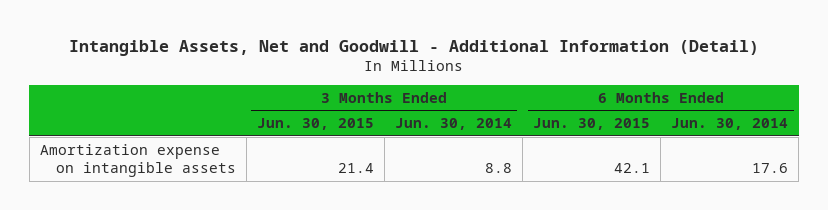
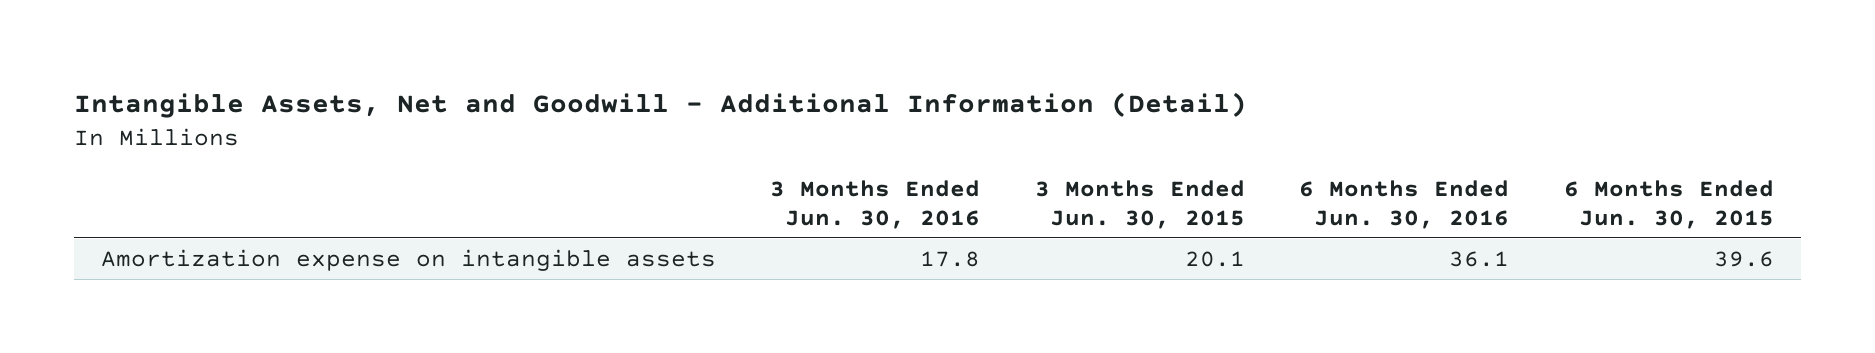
- | 3 Months Ended Jun. 30, 2015 | 3 Months Ended Jun. 30, 2014 | 6 Months Ended Jun. 30, 2015 | 6 Months Ended Jun. 30, 2014
+ | 3 Months Ended Jun. 30, 2016 | 3 Months Ended Jun. 30, 2015 | 6 Months Ended Jun. 30, 2016 | 6 Months Ended Jun. 30, 2015
- Amortization expense on intangible assets | 21.4 | 8.8 | 42.1 | 17.6
+ Amortization expense on intangible assets | 17.8 | 20.1 | 36.1 | 39.6

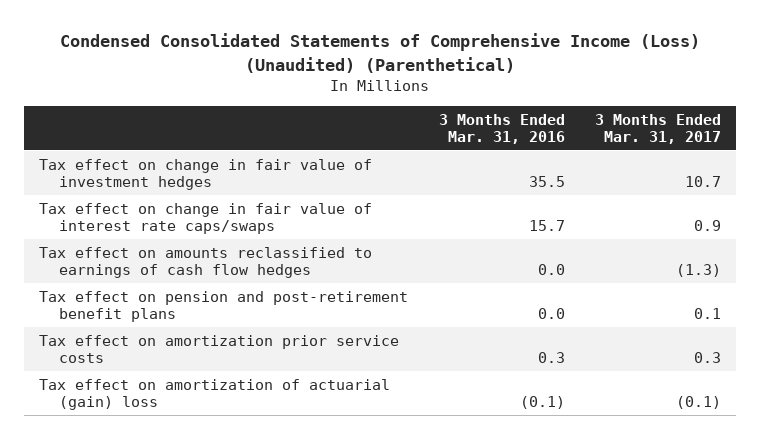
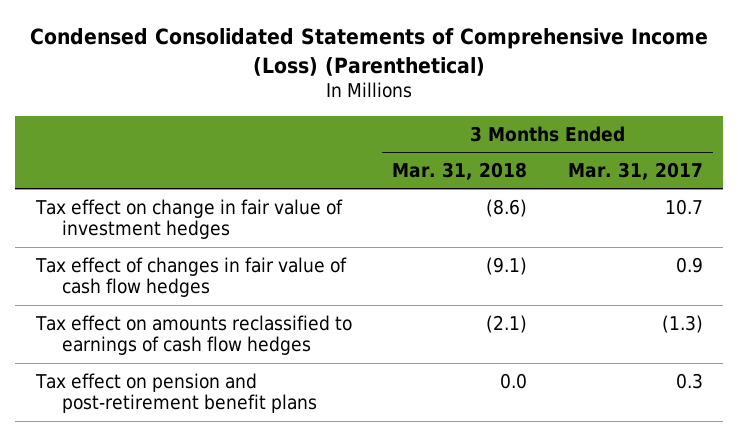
- Condensed Consolidated Statements of Comprehensive Income (Loss) (Unaudited) (Parenthetical)
+ Condensed Consolidated Statements of Comprehensive Income (Loss) (Parenthetical)
- | 3 Months Ended Mar. 31, 2016 | 3 Months Ended Mar. 31, 2017
+ | 3 Months Ended Mar. 31, 2018 | 3 Months Ended Mar. 31, 2017
- Tax effect on change in fair value of interest rate caps/swaps | 15.7 | 0.9
+ Tax effect of changes in fair value of cash flow hedges | (9.1) | 0.9
- Tax effect on pension and post-retirement benefit plans | 0.0 | 0.1
- Tax effect on amortization prior service costs | 0.3 | 0.3
- Tax effect on amortization of actuarial (gain) loss | (0.1) | (0.1)
+ Tax effect on pension and post-retirement benefit plans | 0.0 | 0.3

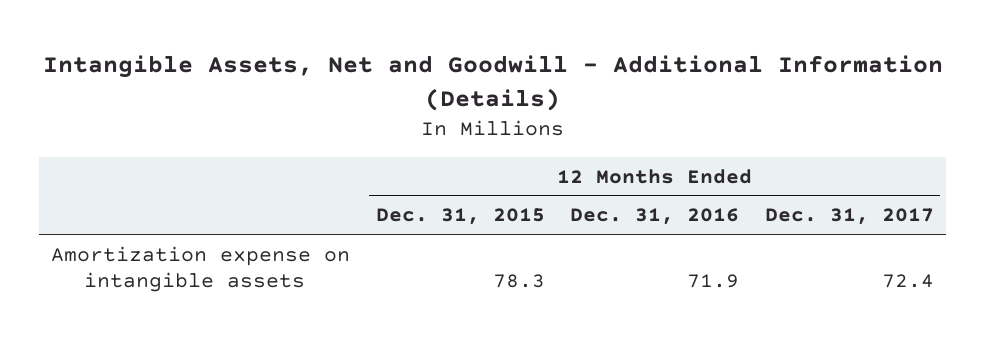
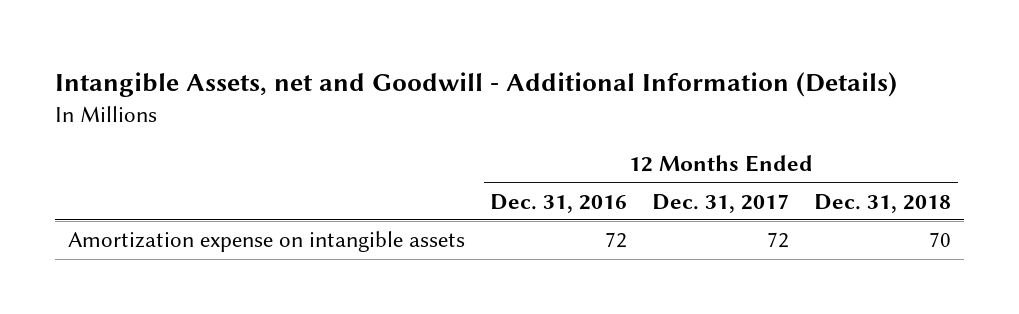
- Intangible Assets, Net and Goodwill - Additional Information (Details)
+ Intangible Assets, net and Goodwill - Additional Information (Details)
- | 12 Months Ended Dec. 31, 2015 | 12 Months Ended Dec. 31, 2016 | 12 Months Ended Dec. 31, 2017
+ | 12 Months Ended Dec. 31, 2016 | 12 Months Ended Dec. 31, 2017 | 12 Months Ended Dec. 31, 2018
- Amortization expense on intangible assets | 78.3 | 71.9 | 72.4
+ Amortization expense on intangible assets | 72 | 72 | 70

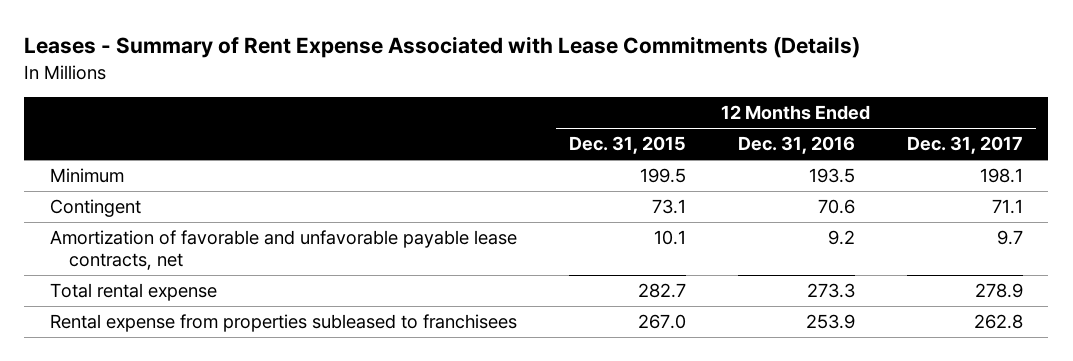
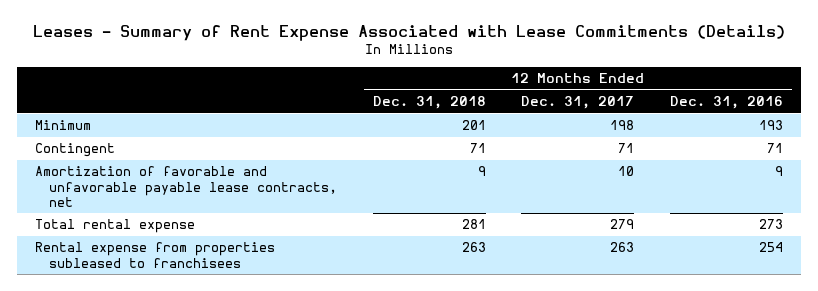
- | 12 Months Ended Dec. 31, 2015 | 12 Months Ended Dec. 31, 2016 | 12 Months Ended Dec. 31, 2017
+ | 12 Months Ended Dec. 31, 2018 | 12 Months Ended Dec. 31, 2017 | 12 Months Ended Dec. 31, 2016
- Minimum | 199.5 | 193.5 | 198.1
- Contingent | 73.1 | 70.6 | 71.1
- Amortization of favorable and unfavorable payable lease contracts, net | 10.1 | 9.2 | 9.7
- Total rental expense | 282.7 | 273.3 | 278.9
- Rental expense from properties subleased to franchisees | 267.0 | 253.9 | 262.8
+ Minimum | 201 | 198 | 193
+ Contingent | 71 | 71 | 71
+ Amortization of favorable and unfavorable payable lease contracts, net | 9 | 10 | 9
+ Total rental expense | 281 | 279 | 273
+ Rental expense from properties subleased to franchisees | 263 | 263 | 254

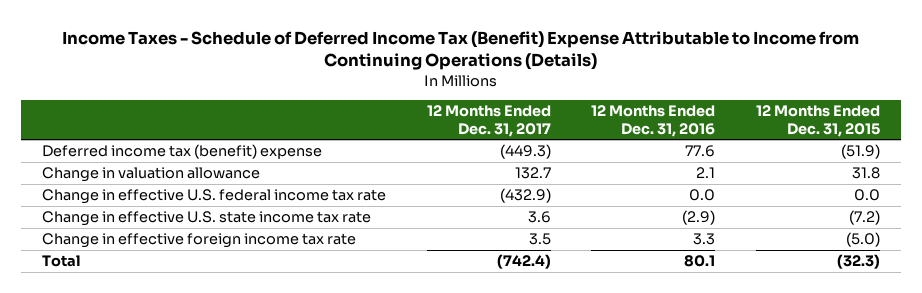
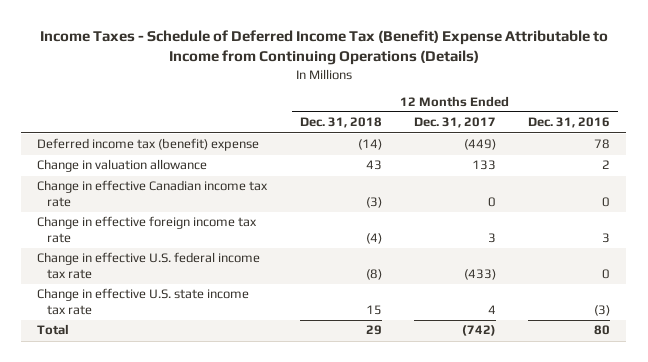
- | 12 Months Ended Dec. 31, 2017 | 12 Months Ended Dec. 31, 2016 | 12 Months Ended Dec. 31, 2015
+ | 12 Months Ended Dec. 31, 2018 | 12 Months Ended Dec. 31, 2017 | 12 Months Ended Dec. 31, 2016
- Deferred income tax (benefit) expense | (449.3) | 77.6 | (51.9)
- Change in valuation allowance | 132.7 | 2.1 | 31.8
- Change in effective U.S. federal income tax rate | (432.9) | 0.0 | 0.0
- Change in effective U.S. state income tax rate | 3.6 | (2.9) | (7.2)
- Change in effective foreign income tax rate | 3.5 | 3.3 | (5.0)
- Total | (742.4) | 80.1 | (32.3)
+ Deferred income tax (benefit) expense | (14) | (449) | 78
+ Change in valuation allowance | 43 | 133 | 2
+ Change in effective Canadian income tax rate | (3) | 0 | 0
+ Change in effective foreign income tax rate | (4) | 3 | 3
+ Change in effective U.S. federal income tax rate | (8) | (433) | 0
+ Change in effective U.S. state income tax rate | 15 | 4 | (3)
+ Total | 29 | (742) | 80

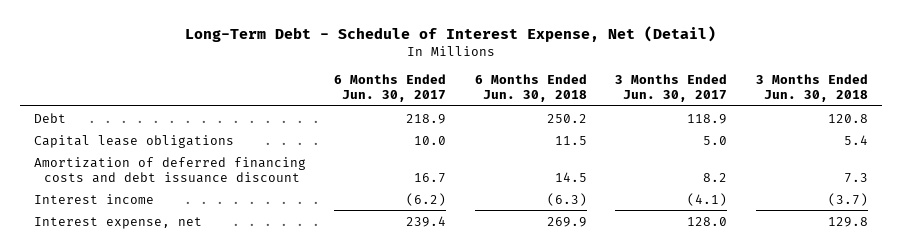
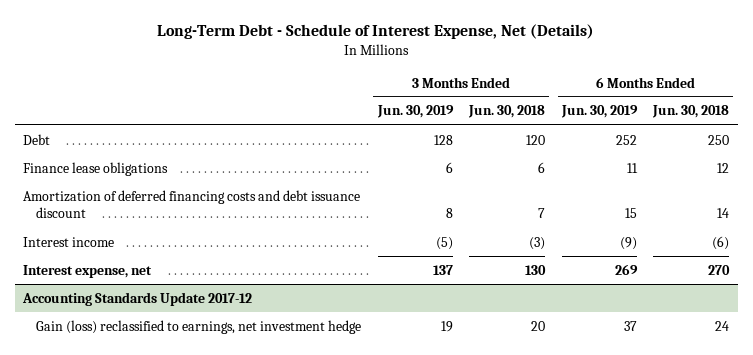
- Long-Term Debt - Schedule of Interest Expense, Net (Detail)
+ Long-Term Debt - Schedule of Interest Expense, Net (Details)
- | 6 Months Ended Jun. 30, 2017 | 6 Months Ended Jun. 30, 2018 | 3 Months Ended Jun. 30, 2017 | 3 Months Ended Jun. 30, 2018
+ | 3 Months Ended Jun. 30, 2019 | 3 Months Ended Jun. 30, 2018 | 6 Months Ended Jun. 30, 2019 | 6 Months Ended Jun. 30, 2018
- Debt | 218.9 | 250.2 | 118.9 | 120.8
- Capital lease obligations | 10.0 | 11.5 | 5.0 | 5.4
- Amortization of deferred financing costs and debt issuance discount | 16.7 | 14.5 | 8.2 | 7.3
- Interest income | (6.2) | (6.3) | (4.1) | (3.7)
- Interest expense, net | 239.4 | 269.9 | 128.0 | 129.8
+ Debt | 128 | 120 | 252 | 250
+ Finance lease obligations | 6 | 6 | 11 | 12
+ Amortization of deferred financing costs and debt issuance discount | 8 | 7 | 15 | 14
+ Interest income | (5) | (3) | (9) | (6)
+ Interest expense, net | 137 | 130 | 269 | 270
+ Accounting Standards Update 2017-12
+ Gain (loss) reclassified to earnings, net investment hedge | 19 | 20 | 37 | 24

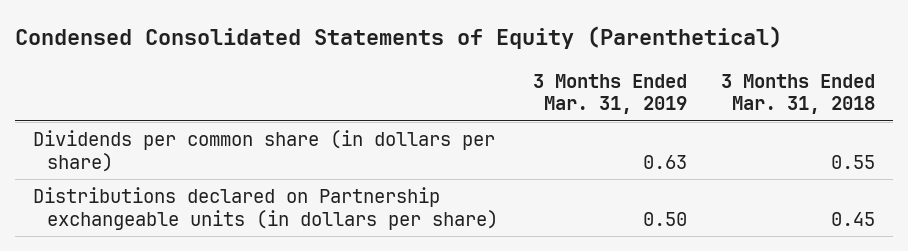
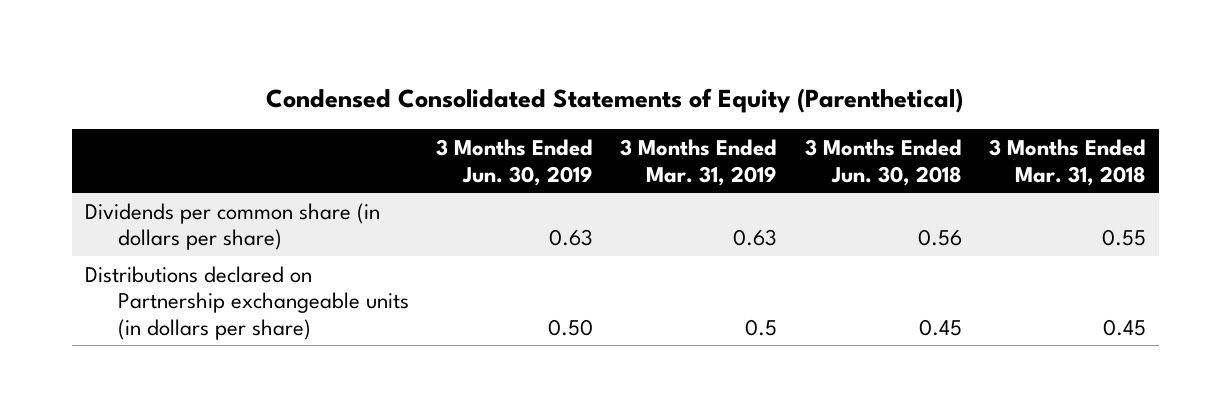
- | 3 Months Ended Mar. 31, 2019 | 3 Months Ended Mar. 31, 2018
+ | 3 Months Ended Jun. 30, 2019 | 3 Months Ended Mar. 31, 2019 | 3 Months Ended Jun. 30, 2018 | 3 Months Ended Mar. 31, 2018
- Distributions declared on Partnership exchangeable units (in dollars per share) | 0.50 | 0.45
+ Distributions declared on Partnership exchangeable units (in dollars per share) | 0.50 | 0.5 | 0.45 | 0.45

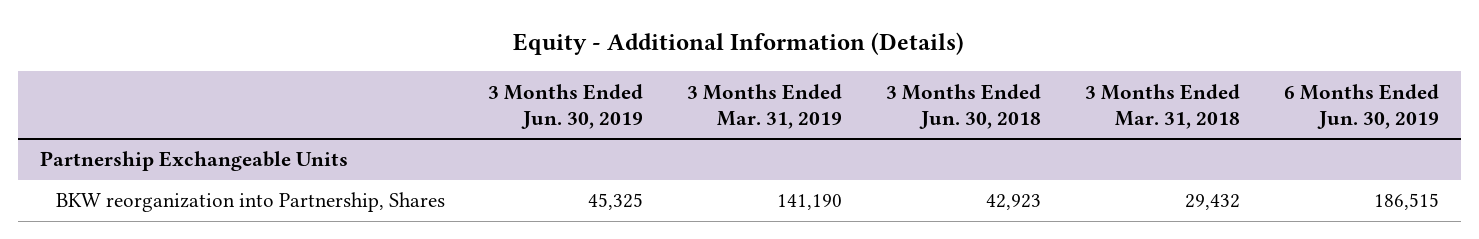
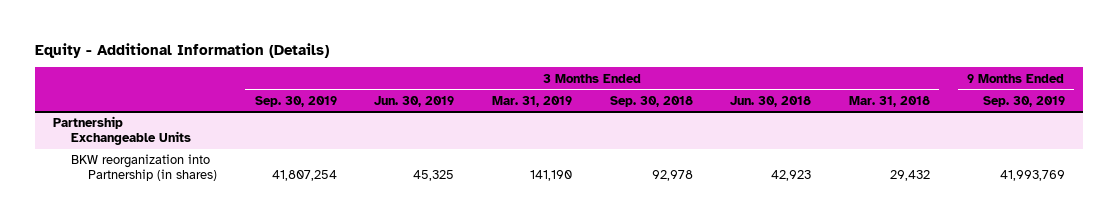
- | 3 Months Ended Jun. 30, 2019 | 3 Months Ended Mar. 31, 2019 | 3 Months Ended Jun. 30, 2018 | 3 Months Ended Mar. 31, 2018 | 6 Months Ended Jun. 30, 2019
+ | 3 Months Ended Sep. 30, 2019 | 3 Months Ended Jun. 30, 2019 | 3 Months Ended Mar. 31, 2019 | 3 Months Ended Sep. 30, 2018 | 3 Months Ended Jun. 30, 2018 | 3 Months Ended Mar. 31, 2018 | 9 Months Ended Sep. 30, 2019
@ Partnership Exchangeable Units
- BKW reorganization into Partnership, Shares | 45,325 | 141,190 | 42,923 | 29,432 | 186,515
+ BKW reorganization into Partnership (in shares) | 41,807,254 | 45,325 | 141,190 | 92,978 | 42,923 | 29,432 | 41,993,769

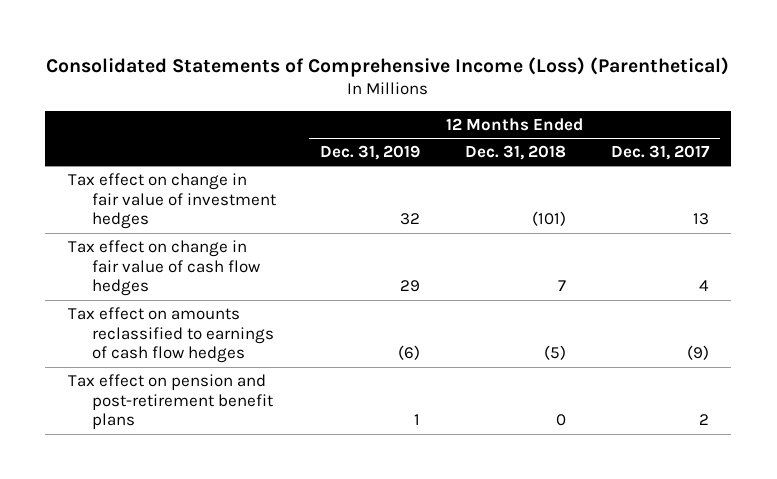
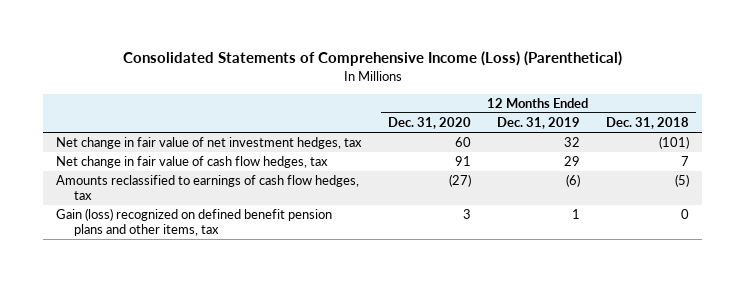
- | 12 Months Ended Dec. 31, 2019 | 12 Months Ended Dec. 31, 2018 | 12 Months Ended Dec. 31, 2017
+ | 12 Months Ended Dec. 31, 2020 | 12 Months Ended Dec. 31, 2019 | 12 Months Ended Dec. 31, 2018
- Tax effect on change in fair value of investment hedges | 32 | (101) | 13
- Tax effect on change in fair value of cash flow hedges | 29 | 7 | 4
- Tax effect on amounts reclassified to earnings of cash flow hedges | (6) | (5) | (9)
- Tax effect on pension and post-retirement benefit plans | 1 | 0 | 2
+ Net change in fair value of net investment hedges, tax | 60 | 32 | (101)
+ Net change in fair value of cash flow hedges, tax | 91 | 29 | 7
+ Amounts reclassified to earnings of cash flow hedges, tax | (27) | (6) | (5)
+ Gain (loss) recognized on defined benefit pension plans and other items, tax | 3 | 1 | 0

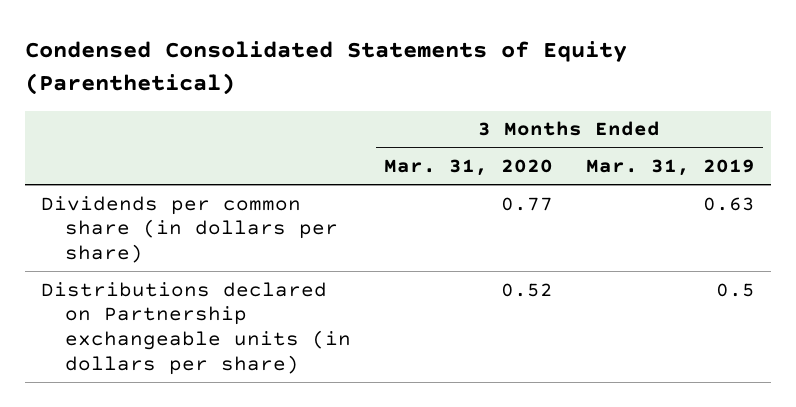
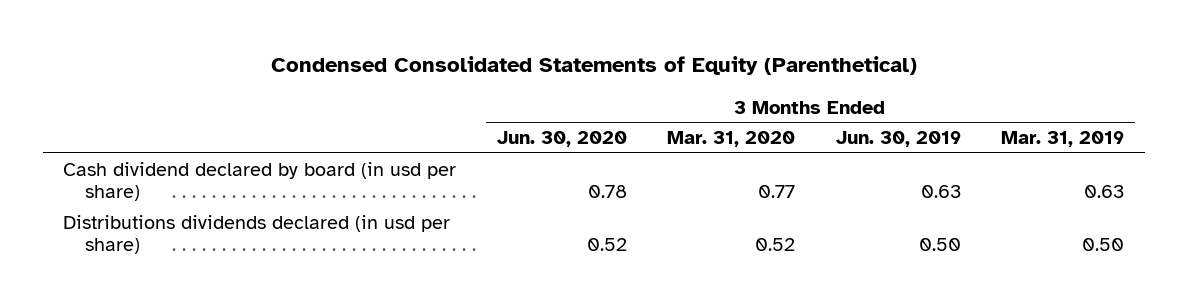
- | 3 Months Ended Mar. 31, 2020 | 3 Months Ended Mar. 31, 2019
+ | 3 Months Ended Jun. 30, 2020 | 3 Months Ended Mar. 31, 2020 | 3 Months Ended Jun. 30, 2019 | 3 Months Ended Mar. 31, 2019
- Dividends per common share (in dollars per share) | 0.77 | 0.63
- Distributions declared on Partnership exchangeable units (in dollars per share) | 0.52 | 0.5
+ Cash dividend declared by board (in usd per share) | 0.78 | 0.77 | 0.63 | 0.63
+ Distributions dividends declared (in usd per share) | 0.52 | 0.52 | 0.50 | 0.50

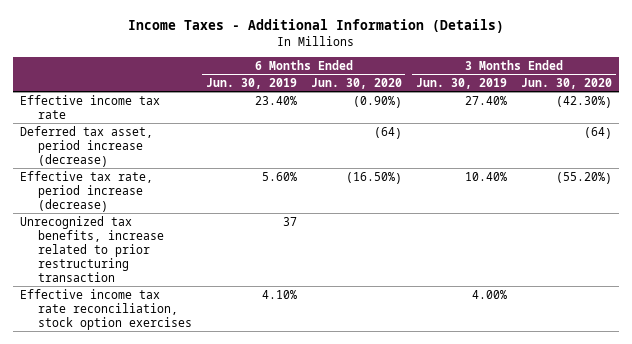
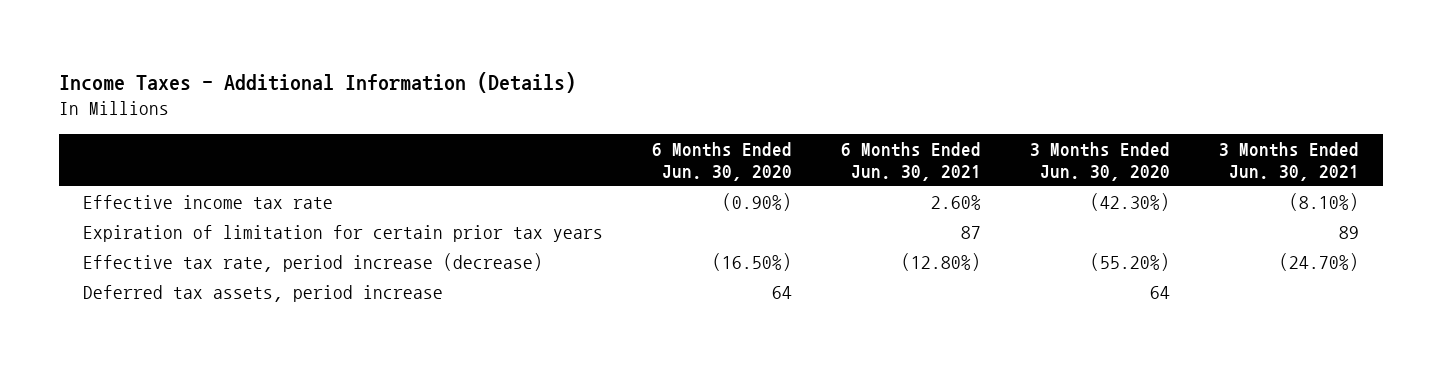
- | 6 Months Ended Jun. 30, 2019 | 6 Months Ended Jun. 30, 2020 | 3 Months Ended Jun. 30, 2019 | 3 Months Ended Jun. 30, 2020
+ | 6 Months Ended Jun. 30, 2020 | 6 Months Ended Jun. 30, 2021 | 3 Months Ended Jun. 30, 2020 | 3 Months Ended Jun. 30, 2021
- Deferred tax asset, period increase (decrease) | | (64) | | (64)
+ Expiration of limitation for certain prior tax years | | 87 | | 89
- Unrecognized tax benefits, increase related to prior restructuring transaction | 37 | | |
- Effective income tax rate reconciliation, stock option exercises | 4.10% | | 4.00% |
+ Deferred tax assets, period increase | 64 | | 64 |

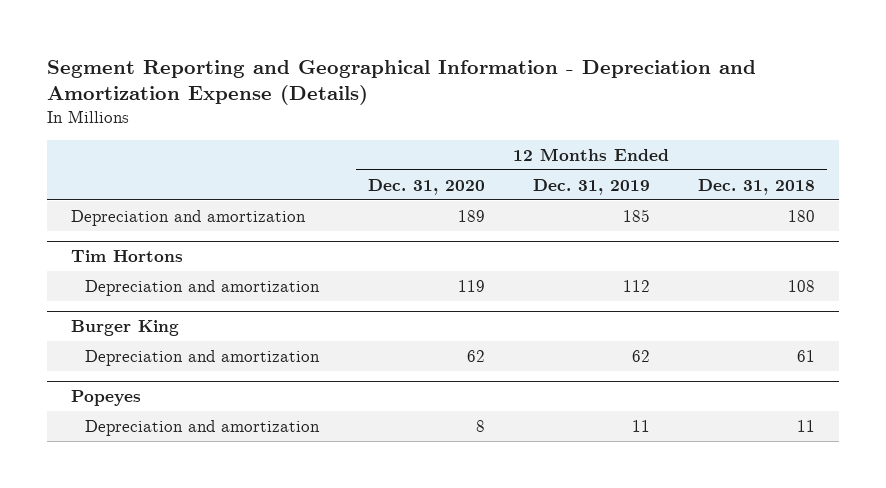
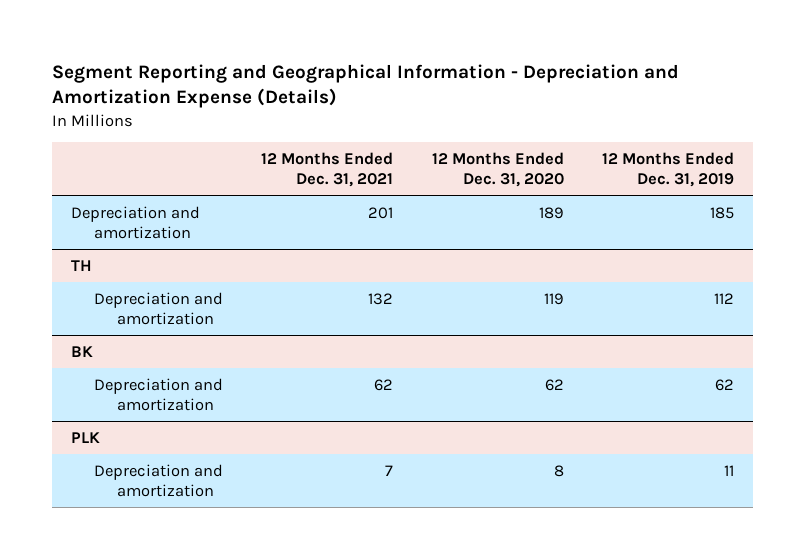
- | 12 Months Ended Dec. 31, 2020 | 12 Months Ended Dec. 31, 2019 | 12 Months Ended Dec. 31, 2018
+ | 12 Months Ended Dec. 31, 2021 | 12 Months Ended Dec. 31, 2020 | 12 Months Ended Dec. 31, 2019
- Tim Hortons
+ TH
- Burger King
+ BK
- Popeyes
+ PLK

